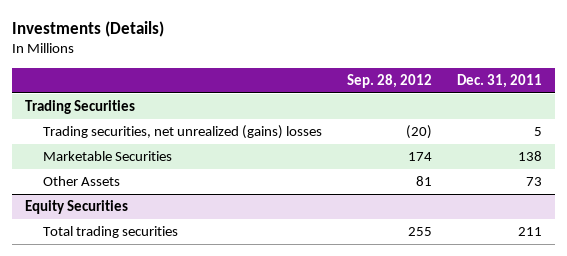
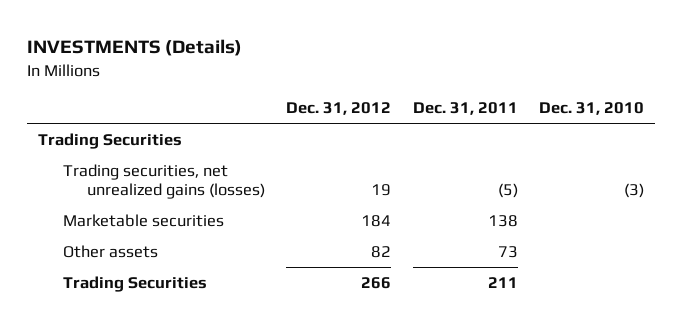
- Investments (Details)
+ INVESTMENTS (Details)
- | Sep. 28, 2012 | Dec. 31, 2011
+ | Dec. 31, 2012 | Dec. 31, 2011 | Dec. 31, 2010
- Trading securities, net unrealized (gains) losses | (20) | 5
- Marketable Securities | 174 | 138
- Other Assets | 81 | 73
- Equity Securities
- Total trading securities | 255 | 211
+ Trading securities, net unrealized gains (losses) | 19 | (5) | (3)
+ Marketable securities | 184 | 138 |
+ Other assets | 82 | 73 |
+ Trading Securities | 266 | 211 |

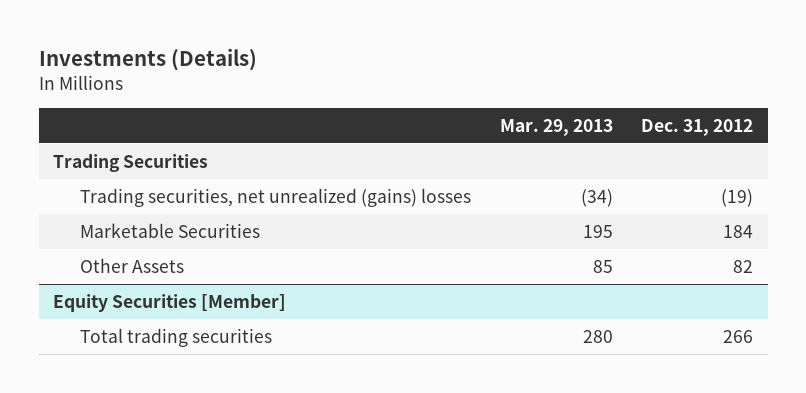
- INVESTMENTS (Details)
+ Investments (Details)
- | Dec. 31, 2012 | Dec. 31, 2011 | Dec. 31, 2010
+ | Mar. 29, 2013 | Dec. 31, 2012
- Trading securities, net unrealized gains (losses) | 19 | (5) | (3)
- Marketable securities | 184 | 138 |
- Other assets | 82 | 73 |
- Trading Securities | 266 | 211 |
+ Trading securities, net unrealized (gains) losses | (34) | (19)
+ Marketable Securities | 195 | 184
+ Other Assets | 85 | 82
+ Equity Securities [Member]
+ Total trading securities | 280 | 266

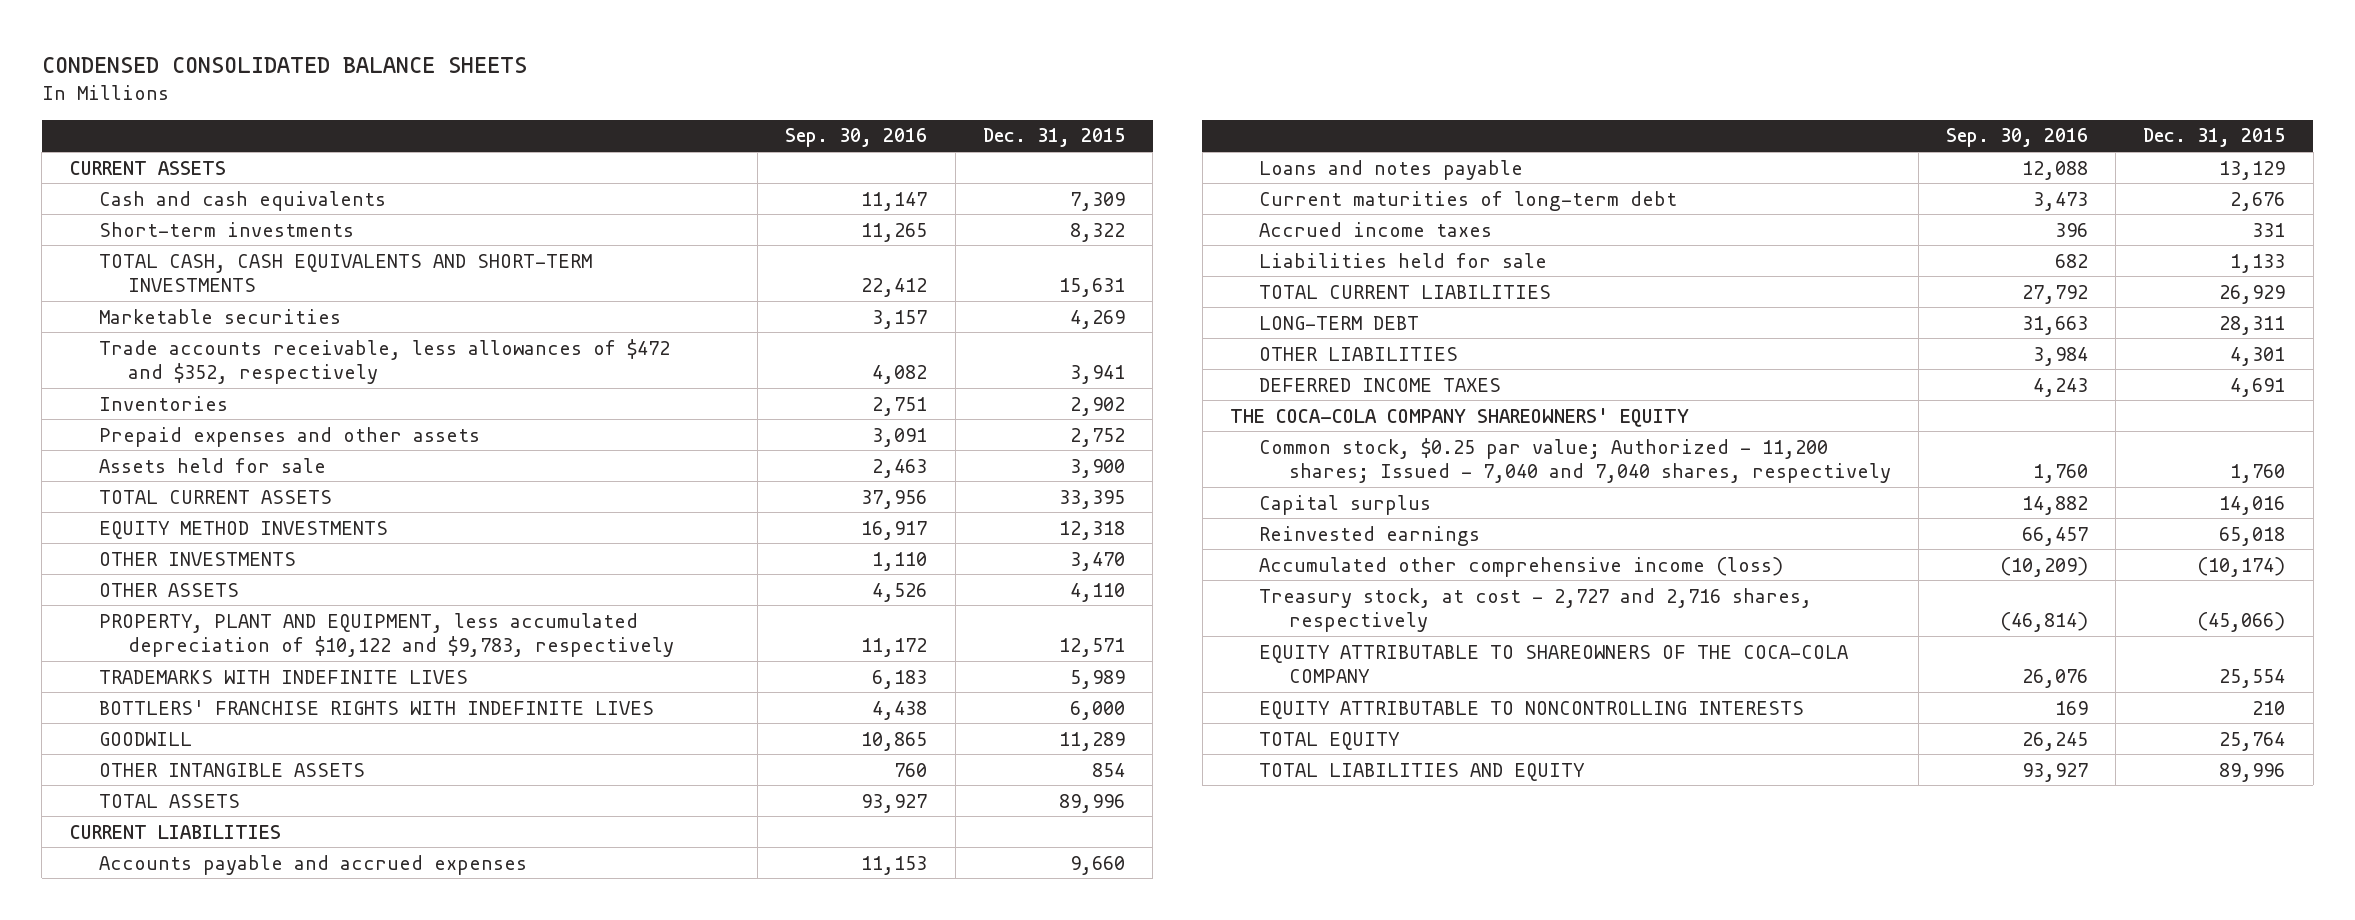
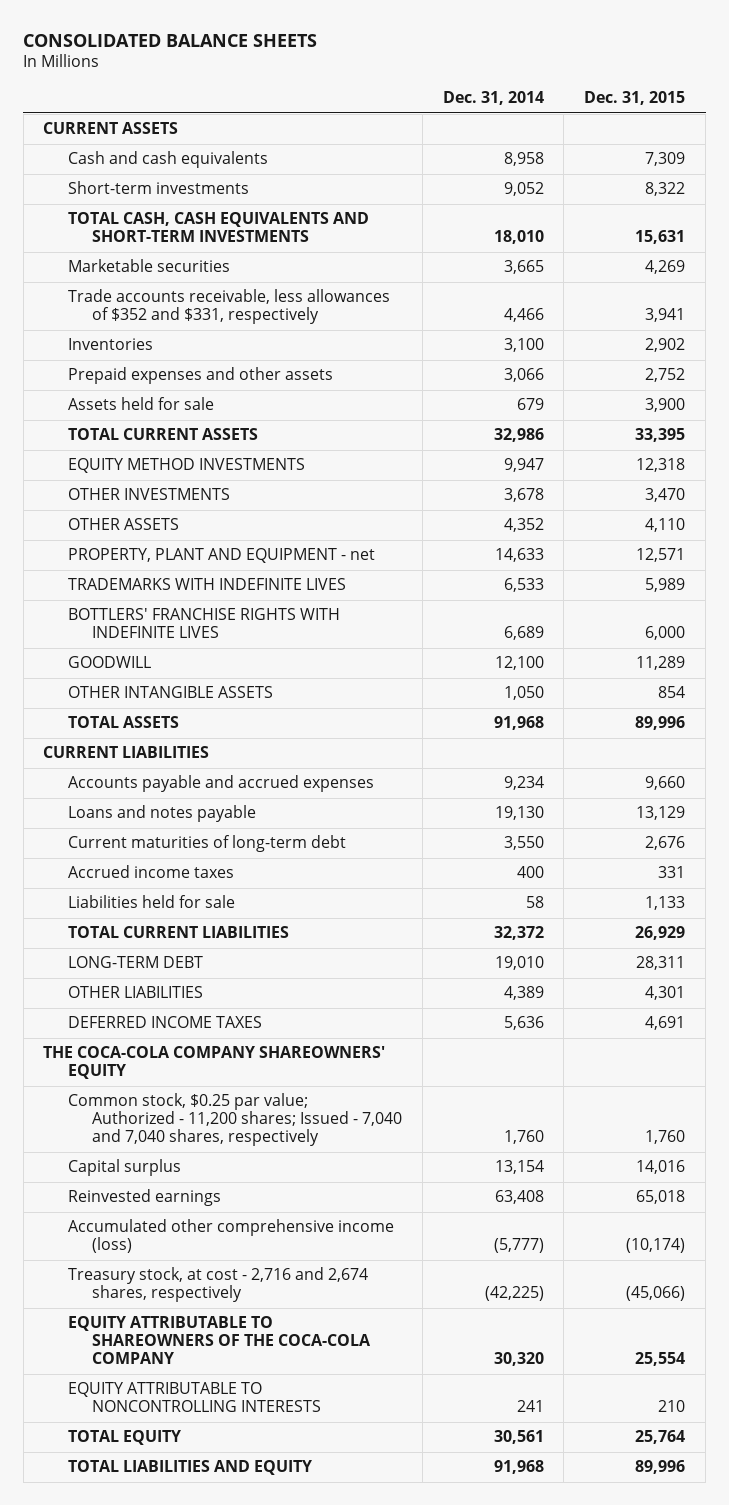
- CONDENSED CONSOLIDATED BALANCE SHEETS
+ CONSOLIDATED BALANCE SHEETS
- | Sep. 30, 2016 | Dec. 31, 2015
+ | Dec. 31, 2014 | Dec. 31, 2015
- Trade accounts receivable, less allowances of $472 and $352, respectively | 4,082 | 3,941
+ Trade accounts receivable, less allowances of $352 and $331, respectively | 4,466 | 3,941
- PROPERTY, PLANT AND EQUIPMENT, less accumulated depreciation of $10,122 and $9,783, respectively | 11,172 | 12,571
+ PROPERTY, PLANT AND EQUIPMENT - net | 14,633 | 12,571
- Treasury stock, at cost - 2,727 and 2,716 shares, respectively | (46,814) | (45,066)
+ Treasury stock, at cost - 2,716 and 2,674 shares, respectively | (42,225) | (45,066)

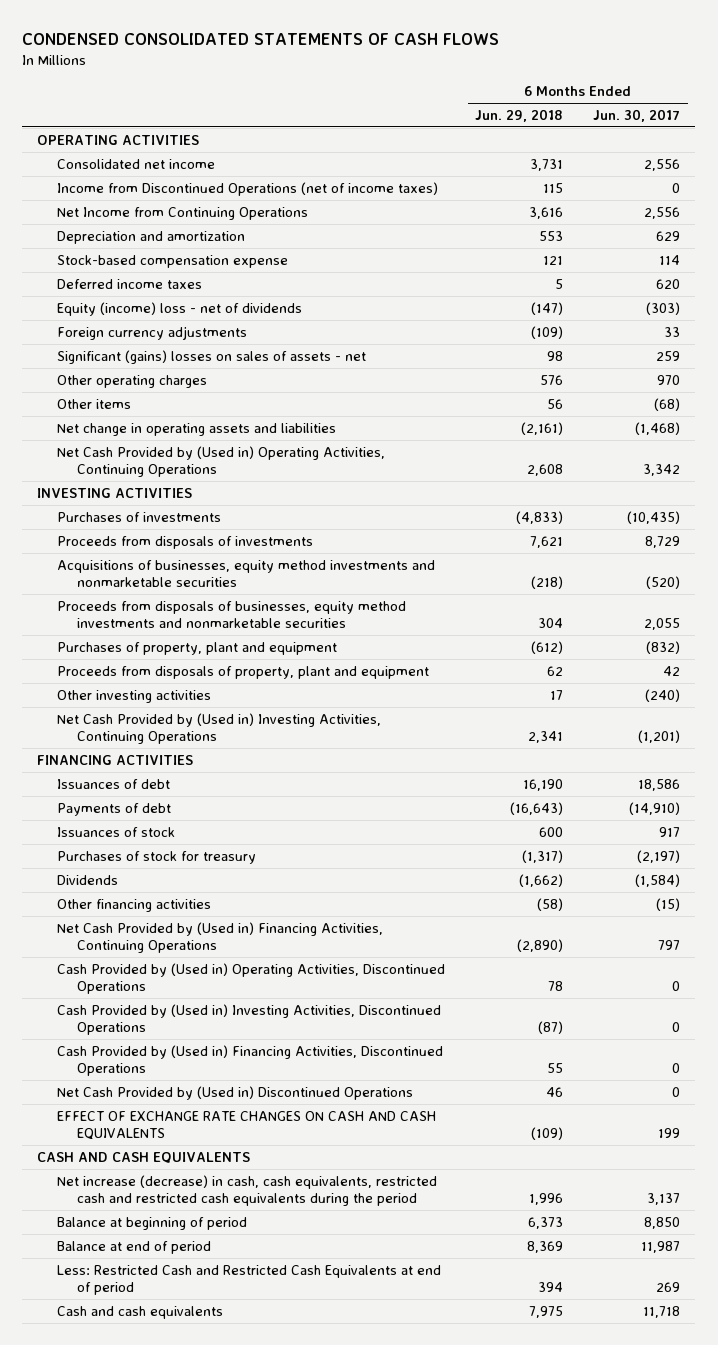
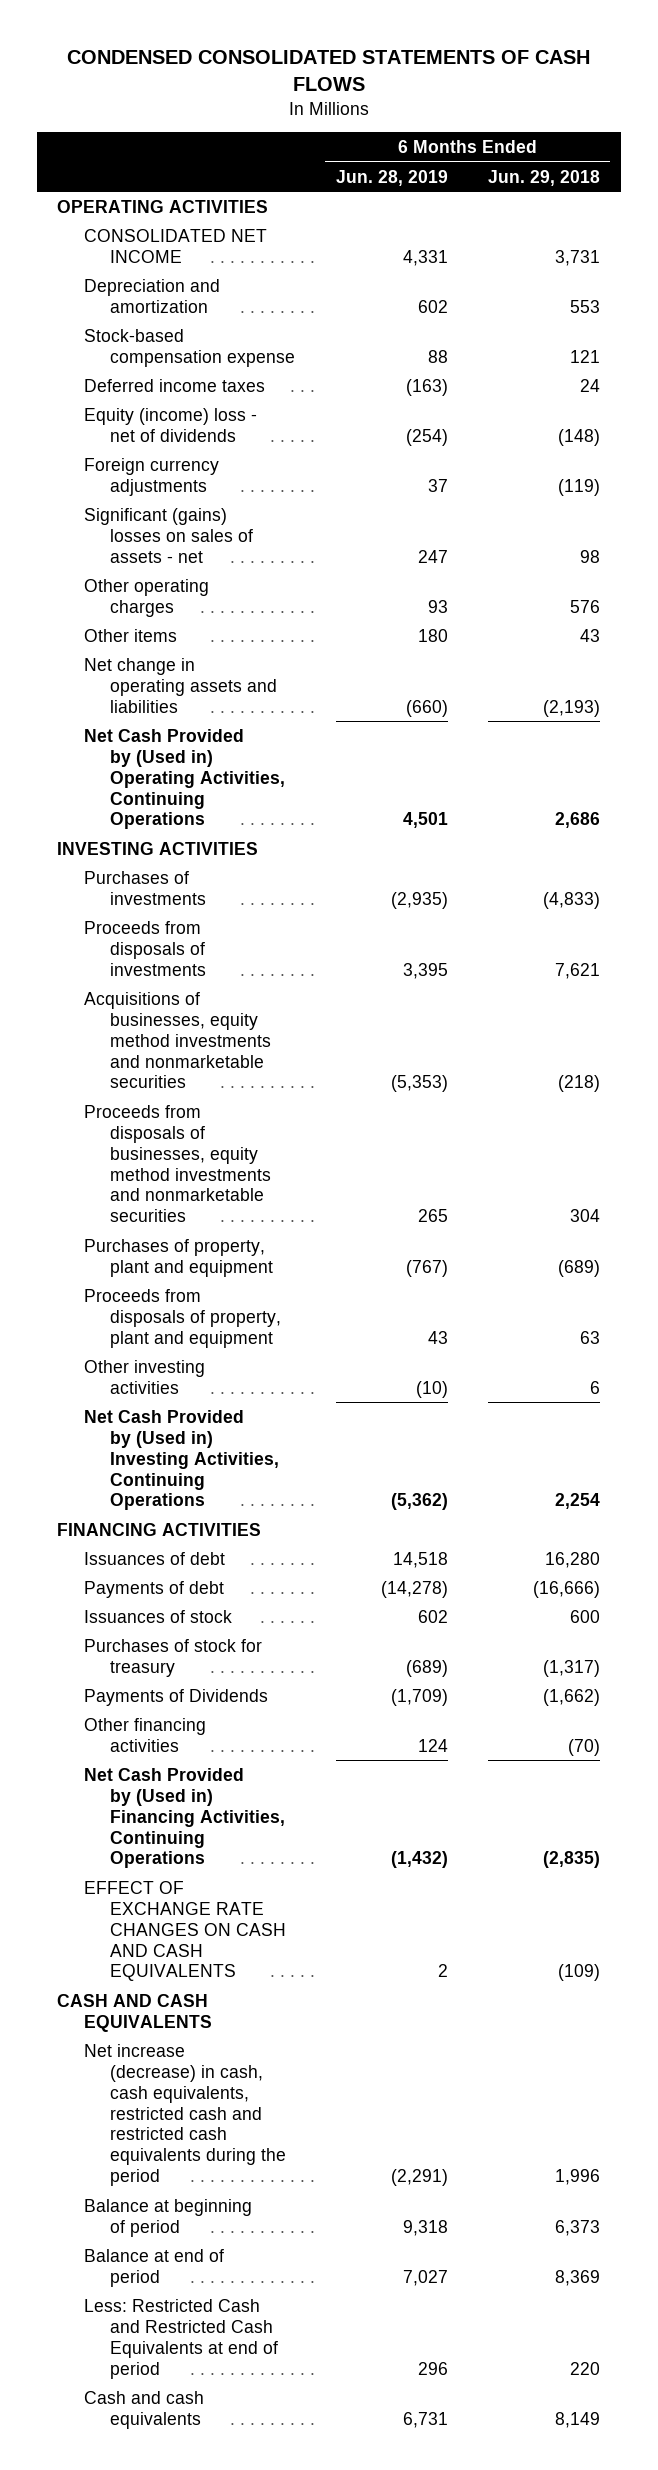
- | 6 Months Ended Jun. 29, 2018 | 6 Months Ended Jun. 30, 2017
+ | 6 Months Ended Jun. 28, 2019 | 6 Months Ended Jun. 29, 2018
- Consolidated net income | 3,731 | 2,556
- Income from Discontinued Operations (net of income taxes) | 115 | 0
- Net Income from Continuing Operations | 3,616 | 2,556
+ CONSOLIDATED NET INCOME | 4,331 | 3,731
- Deferred income taxes | 5 | 620
- Equity (income) loss - net of dividends | (147) | (303)
- Foreign currency adjustments | (109) | 33
+ Deferred income taxes | (163) | 24
+ Equity (income) loss - net of dividends | (254) | (148)
+ Foreign currency adjustments | 37 | (119)
- Other items | 56 | (68)
- Net change in operating assets and liabilities | (2,161) | (1,468)
- Net Cash Provided by (Used in) Operating Activities, Continuing Operations | 2,608 | 3,342
+ Other items | 180 | 43
+ Net change in operating assets and liabilities | (660) | (2,193)
+ Net Cash Provided by (Used in) Operating Activities, Continuing Operations | 4,501 | 2,686
- Purchases of property, plant and equipment | (612) | (832)
- Proceeds from disposals of property, plant and equipment | 62 | 42
- Other investing activities | 17 | (240)
- Net Cash Provided by (Used in) Investing Activities, Continuing Operations | 2,341 | (1,201)
+ Purchases of property, plant and equipment | (767) | (689)
+ Proceeds from disposals of property, plant and equipment | 43 | 63
+ Other investing activities | (10) | 6
+ Net Cash Provided by (Used in) Investing Activities, Continuing Operations | (5,362) | 2,254
- Issuances of debt | 16,190 | 18,586
- Payments of debt | (16,643) | (14,910)
+ Issuances of debt | 14,518 | 16,280
+ Payments of debt | (14,278) | (16,666)
- Dividends | (1,662) | (1,584)
- Other financing activities | (58) | (15)
- Net Cash Provided by (Used in) Financing Activities, Continuing Operations | (2,890) | 797
- Cash Provided by (Used in) Operating Activities, Discontinued Operations | 78 | 0
- Cash Provided by (Used in) Investing Activities, Discontinued Operations | (87) | 0
- Cash Provided by (Used in) Financing Activities, Discontinued Operations | 55 | 0
- Net Cash Provided by (Used in) Discontinued Operations | 46 | 0
+ Payments of Dividends | (1,709) | (1,662)
+ Other financing activities | 124 | (70)
+ Net Cash Provided by (Used in) Financing Activities, Continuing Operations | (1,432) | (2,835)
- Less: Restricted Cash and Restricted Cash Equivalents at end of period | 394 | 269
- Cash and cash equivalents | 7,975 | 11,718
+ Less: Restricted Cash and Restricted Cash Equivalents at end of period | 296 | 220
+ Cash and cash equivalents | 6,731 | 8,149

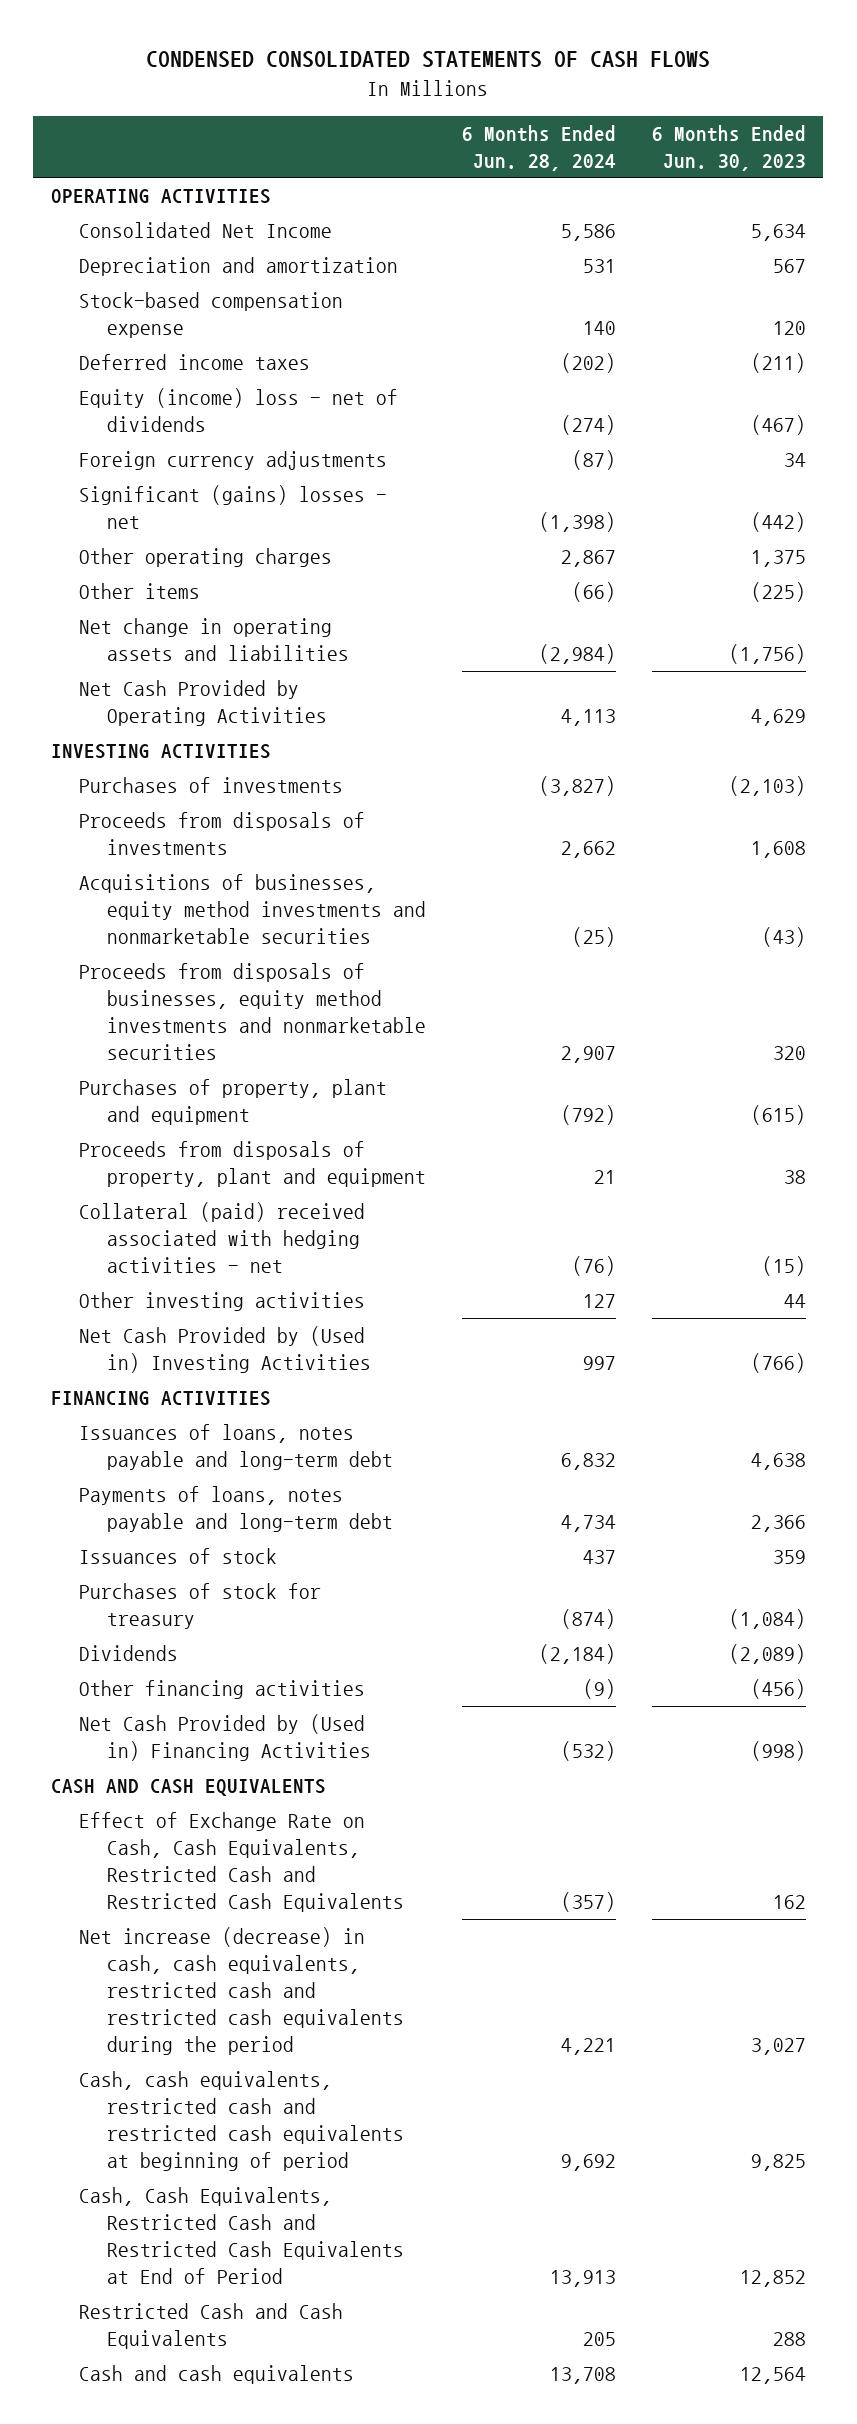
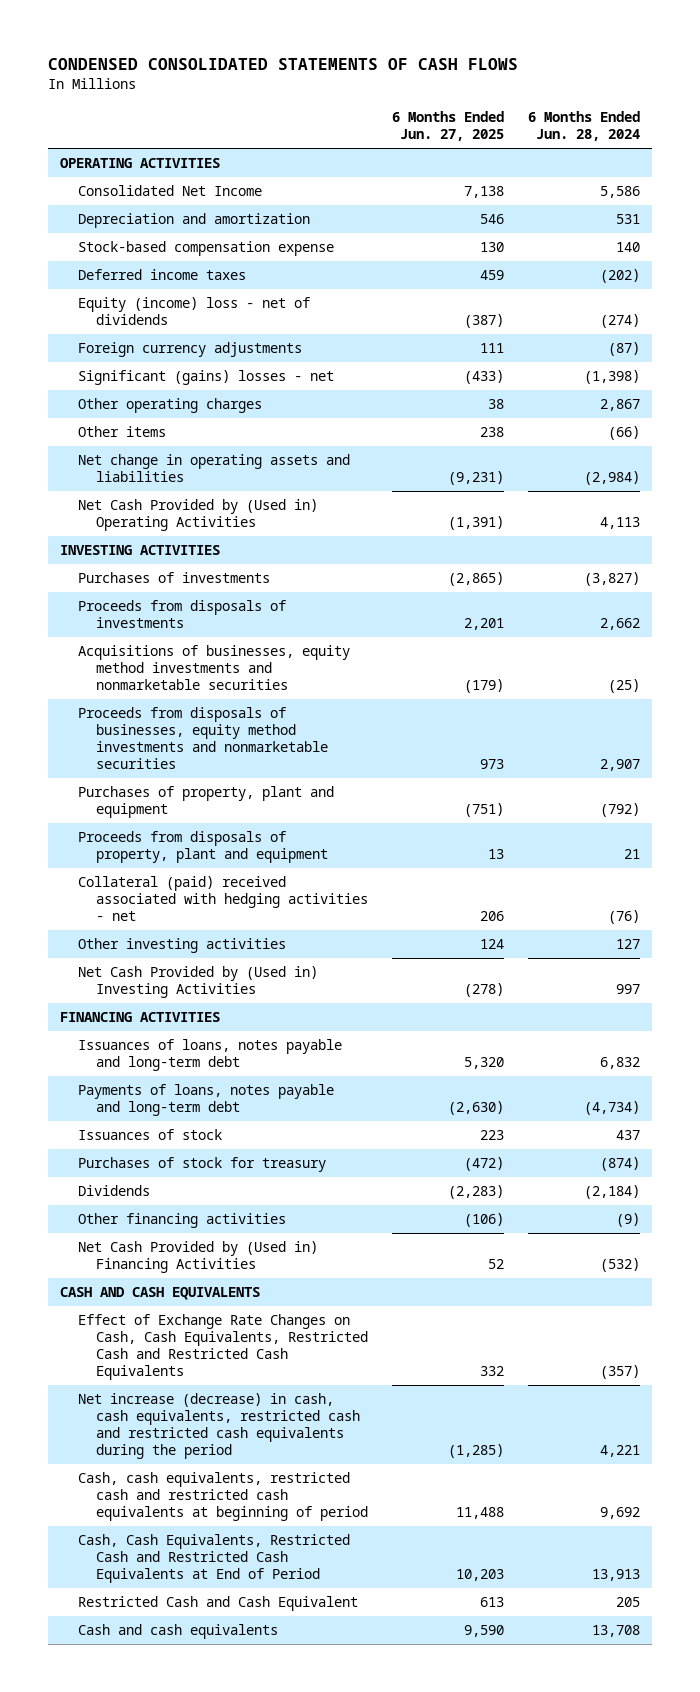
- | 6 Months Ended Jun. 28, 2024 | 6 Months Ended Jun. 30, 2023
+ | 6 Months Ended Jun. 27, 2025 | 6 Months Ended Jun. 28, 2024
- Net Cash Provided by Operating Activities | 4,113 | 4,629
+ Net Cash Provided by (Used in) Operating Activities | (1,391) | 4,113
- Payments of loans, notes payable and long-term debt | 4,734 | 2,366
+ Payments of loans, notes payable and long-term debt | (2,630) | (4,734)
- Effect of Exchange Rate on Cash, Cash Equivalents, Restricted Cash and Restricted Cash Equivalents | (357) | 162
+ Effect of Exchange Rate Changes on Cash, Cash Equivalents, Restricted Cash and Restricted Cash Equivalents | 332 | (357)
- Restricted Cash and Cash Equivalents | 205 | 288
+ Restricted Cash and Cash Equivalent | 613 | 205

